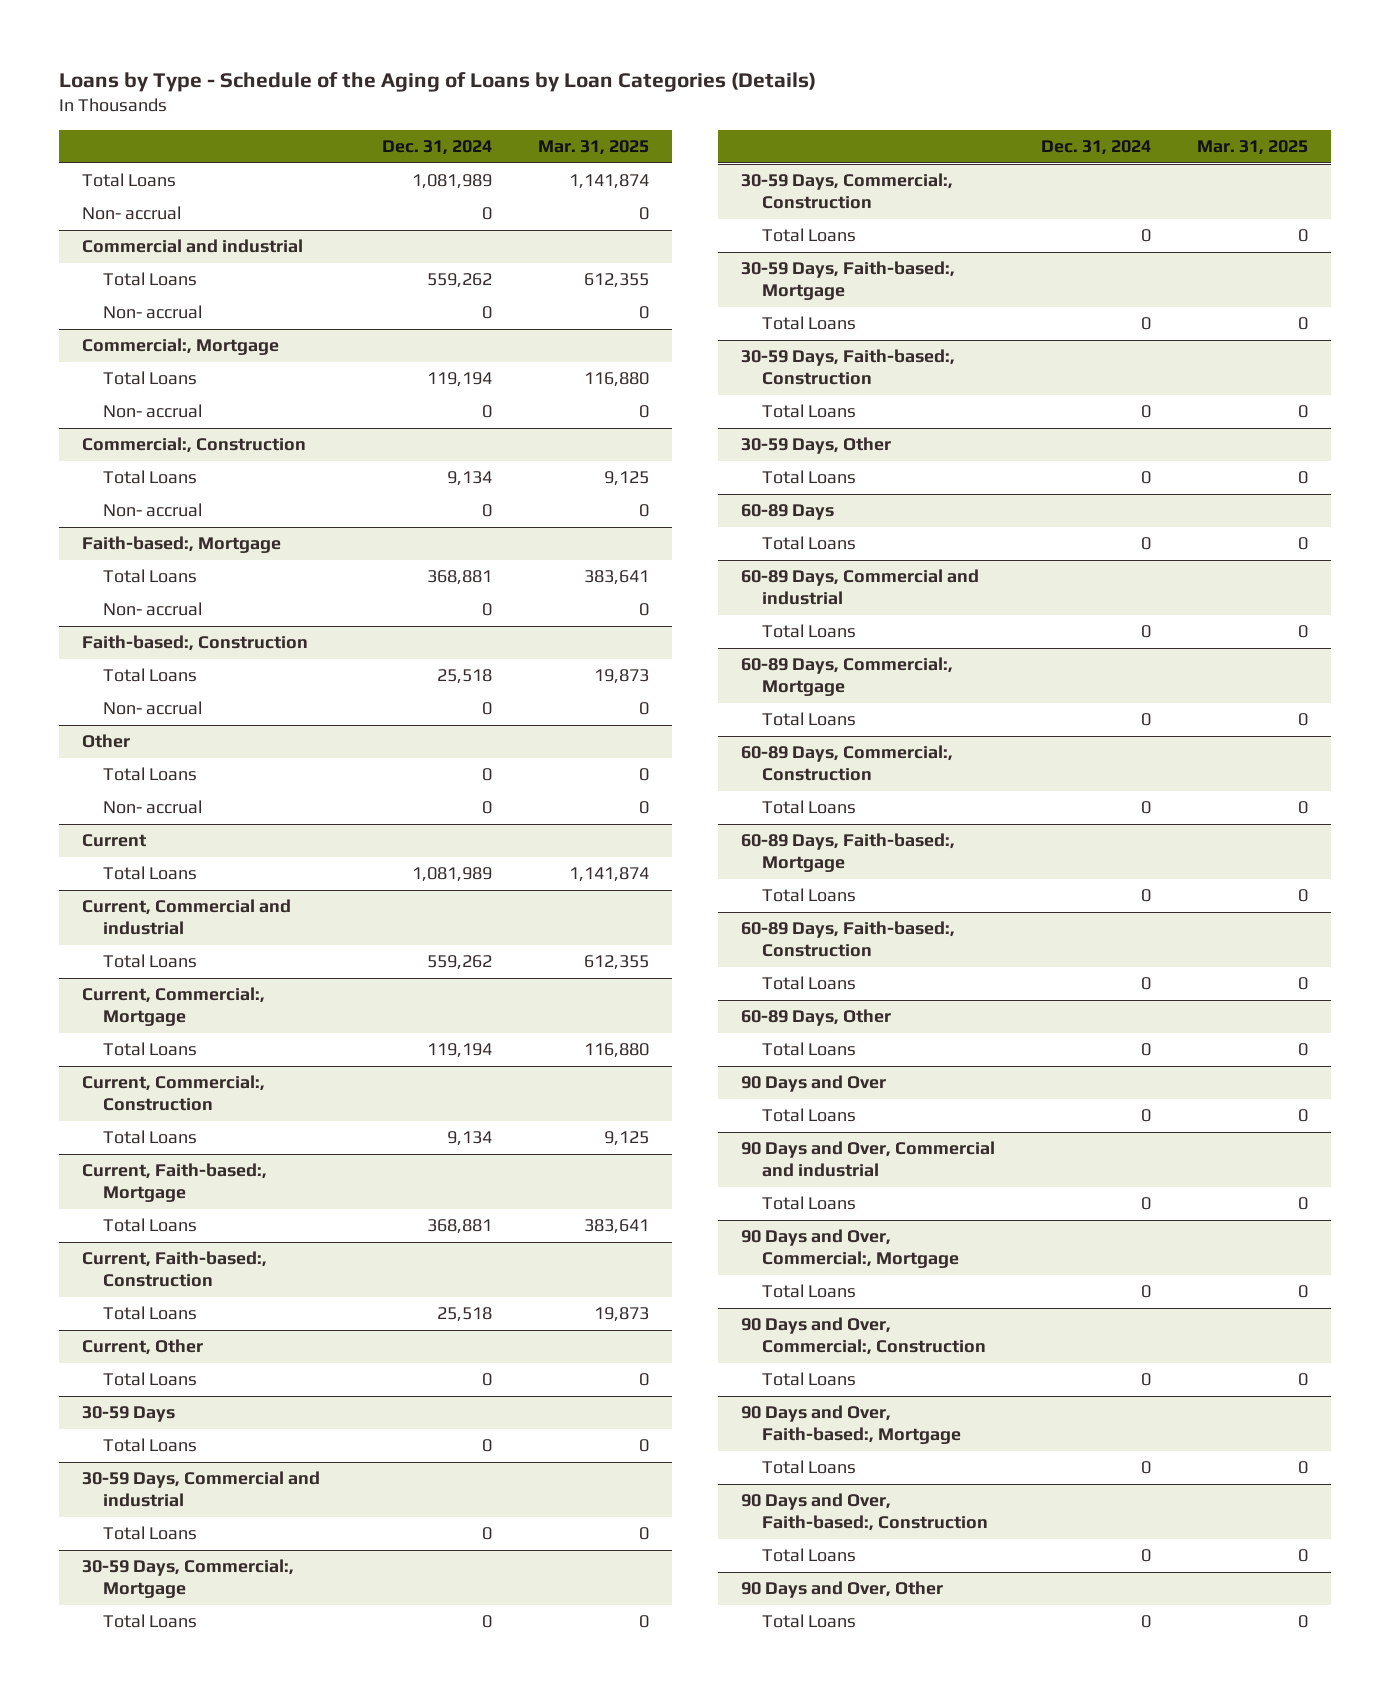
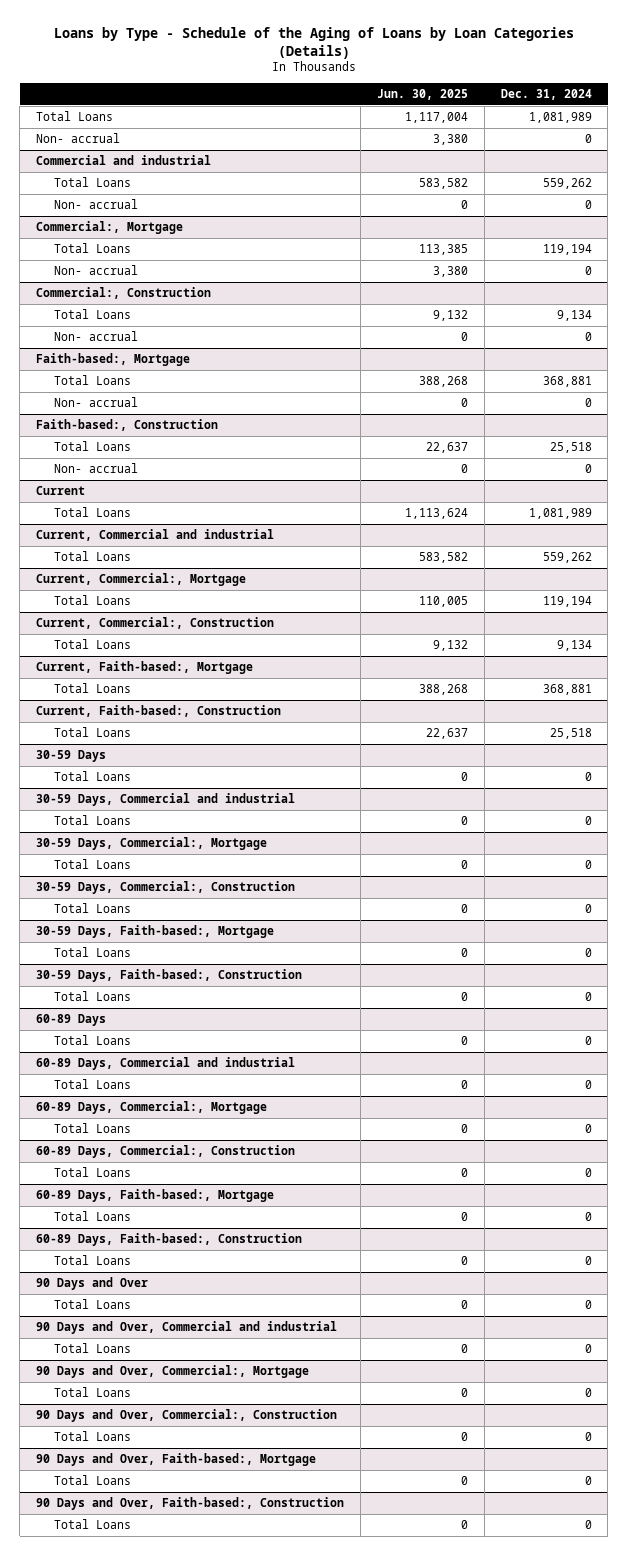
- | Dec. 31, 2024 | Mar. 31, 2025
+ | Jun. 30, 2025 | Dec. 31, 2024
- Other
- Total Loans | 0 | 0
- Non- accrual | 0 | 0
- Current, Other
- Total Loans | 0 | 0
- 30-59 Days, Other
- Total Loans | 0 | 0
- 60-89 Days, Other
- Total Loans | 0 | 0
- 90 Days and Over, Other
- Total Loans | 0 | 0

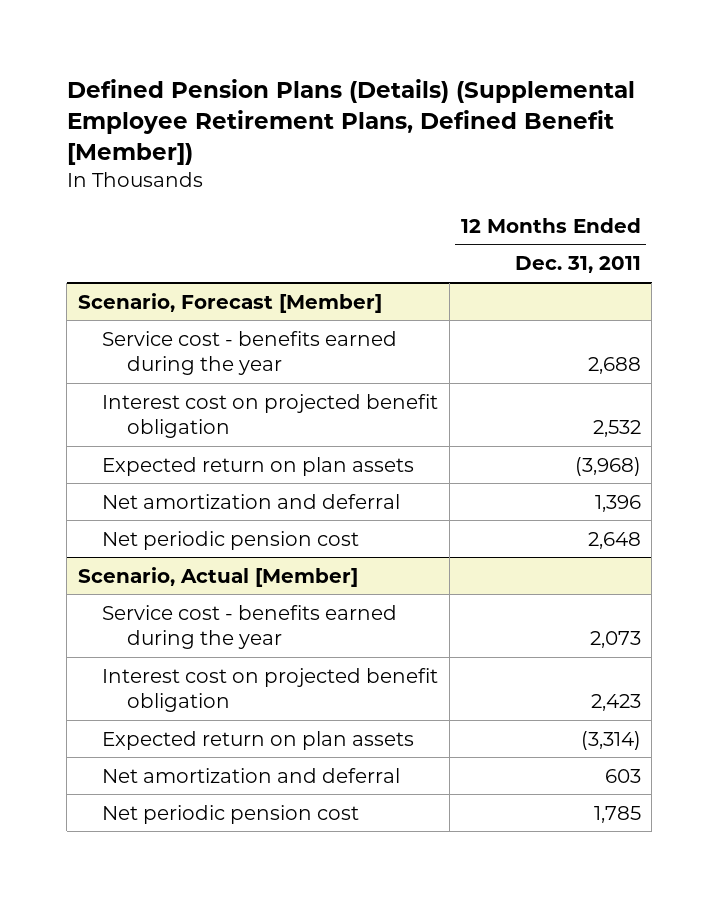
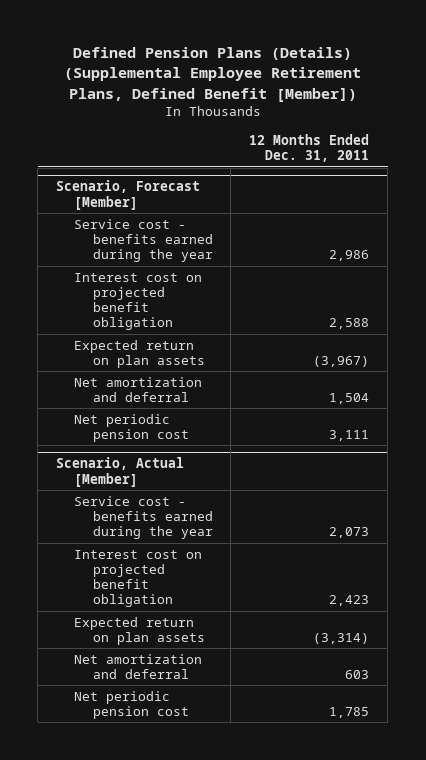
@ Scenario, Forecast [Member]
- Service cost - benefits earned during the year | 2,688
- Interest cost on projected benefit obligation | 2,532
- Expected return on plan assets | (3,968)
- Net amortization and deferral | 1,396
- Net periodic pension cost | 2,648
+ Service cost - benefits earned during the year | 2,986
+ Interest cost on projected benefit obligation | 2,588
+ Expected return on plan assets | (3,967)
+ Net amortization and deferral | 1,504
+ Net periodic pension cost | 3,111

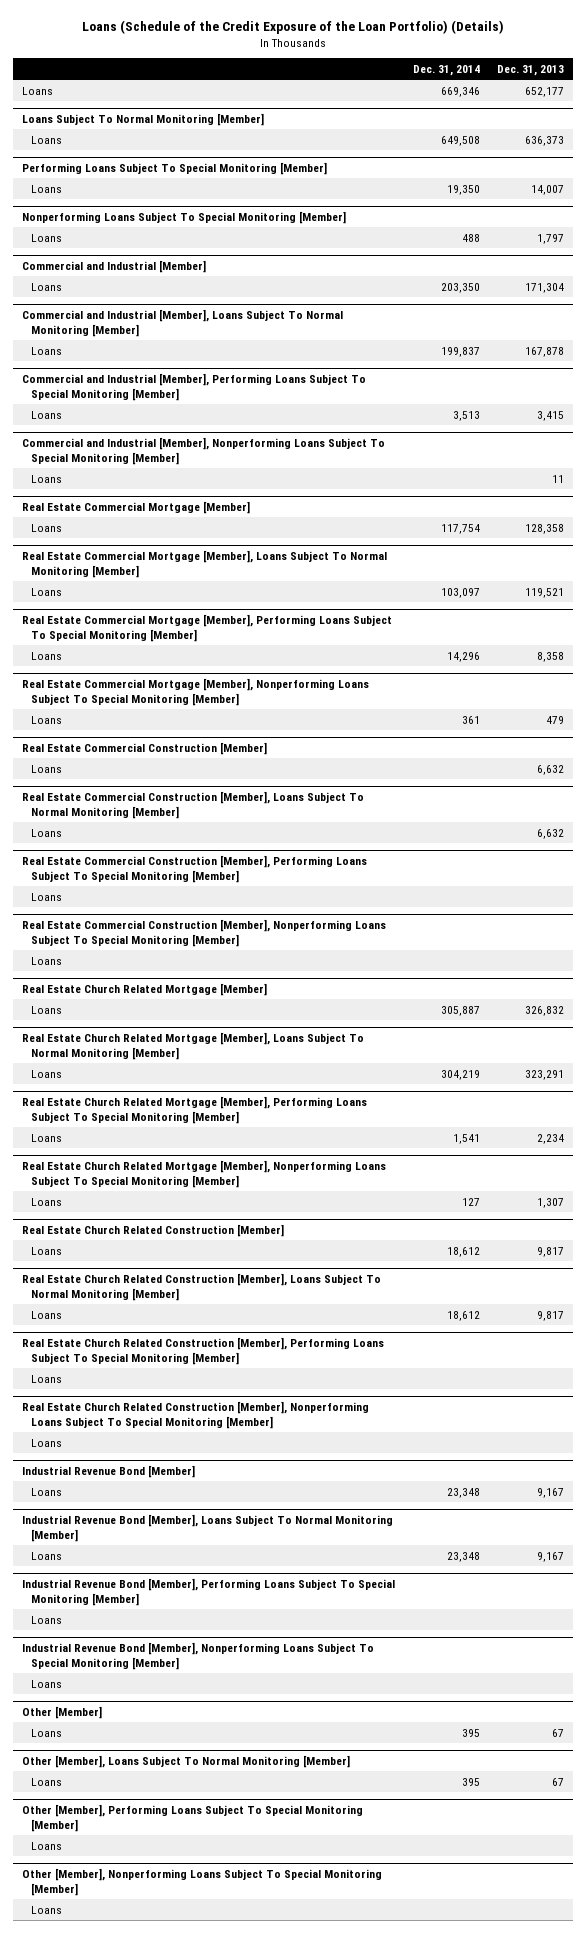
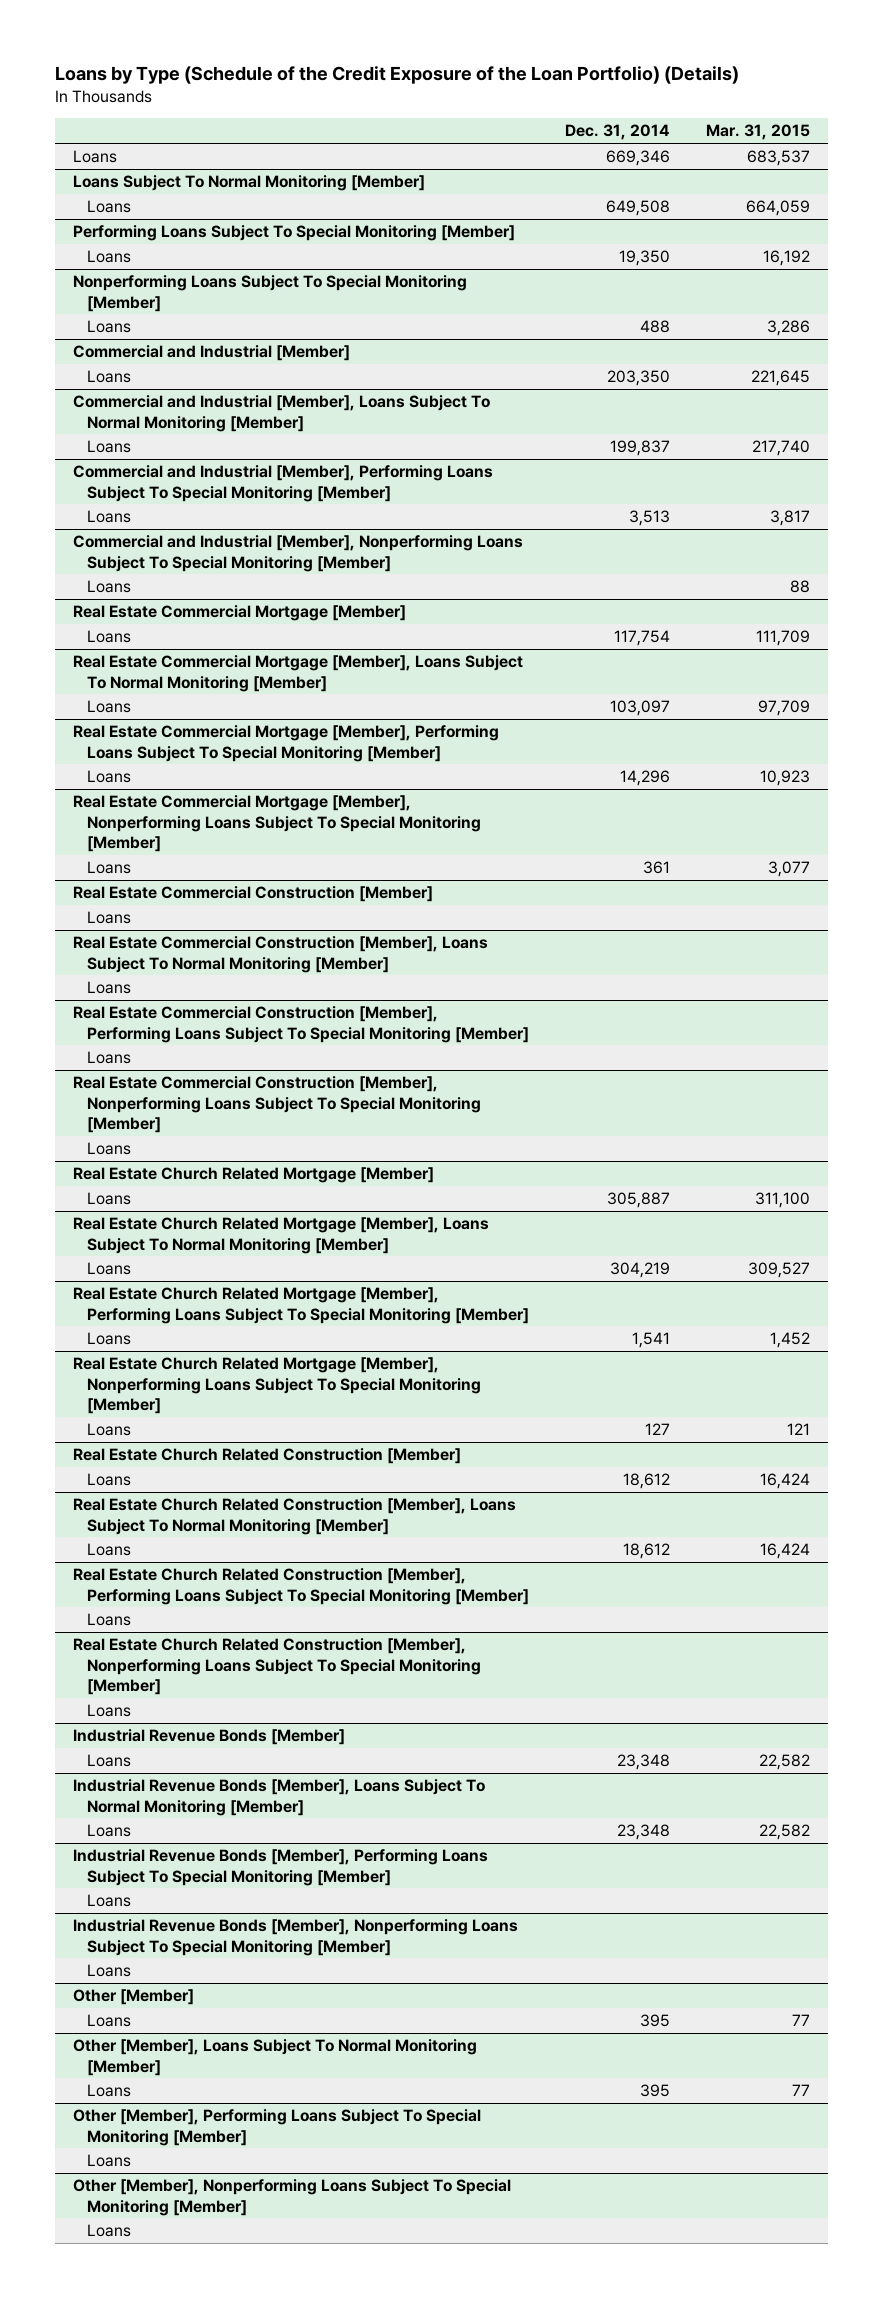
- Loans (Schedule of the Credit Exposure of the Loan Portfolio) (Details)
+ Loans by Type (Schedule of the Credit Exposure of the Loan Portfolio) (Details)
- | Dec. 31, 2014 | Dec. 31, 2013
+ | Dec. 31, 2014 | Mar. 31, 2015
- Industrial Revenue Bond [Member]
+ Industrial Revenue Bonds [Member]
- Industrial Revenue Bond [Member], Loans Subject To Normal Monitoring [Member]
+ Industrial Revenue Bonds [Member], Loans Subject To Normal Monitoring [Member]
- Industrial Revenue Bond [Member], Performing Loans Subject To Special Monitoring [Member]
+ Industrial Revenue Bonds [Member], Performing Loans Subject To Special Monitoring [Member]
- Industrial Revenue Bond [Member], Nonperforming Loans Subject To Special Monitoring [Member]
+ Industrial Revenue Bonds [Member], Nonperforming Loans Subject To Special Monitoring [Member]

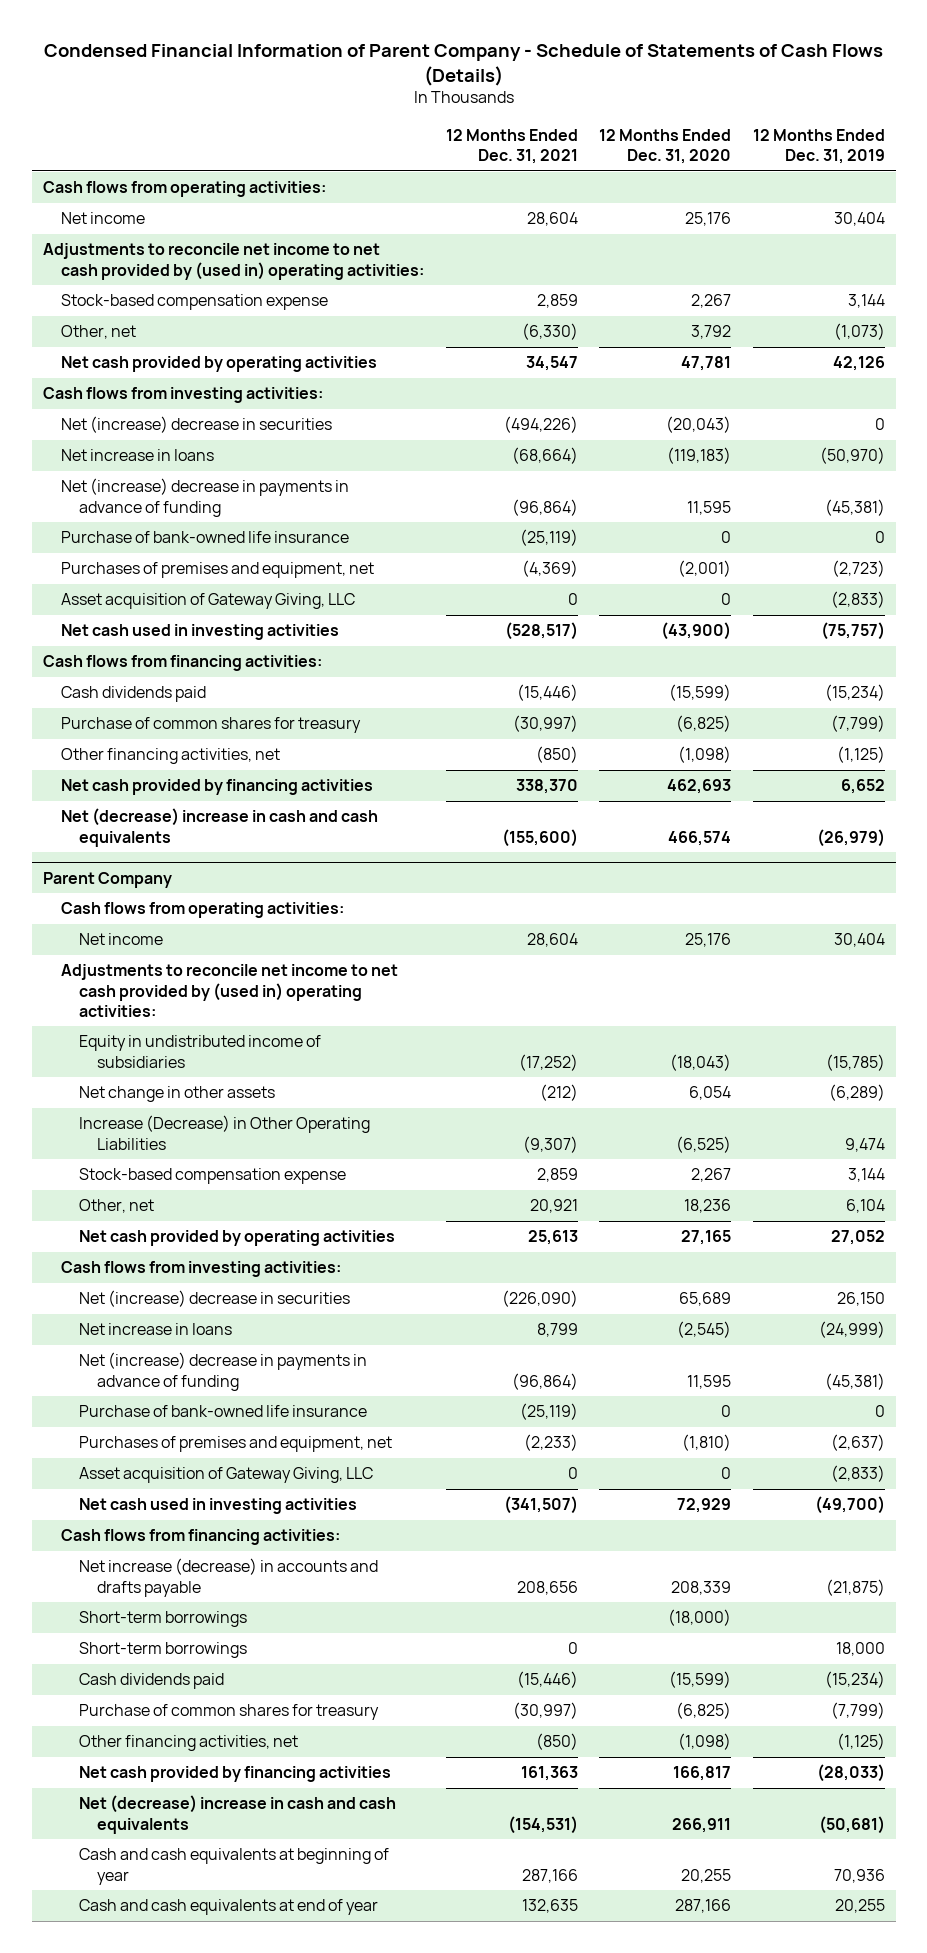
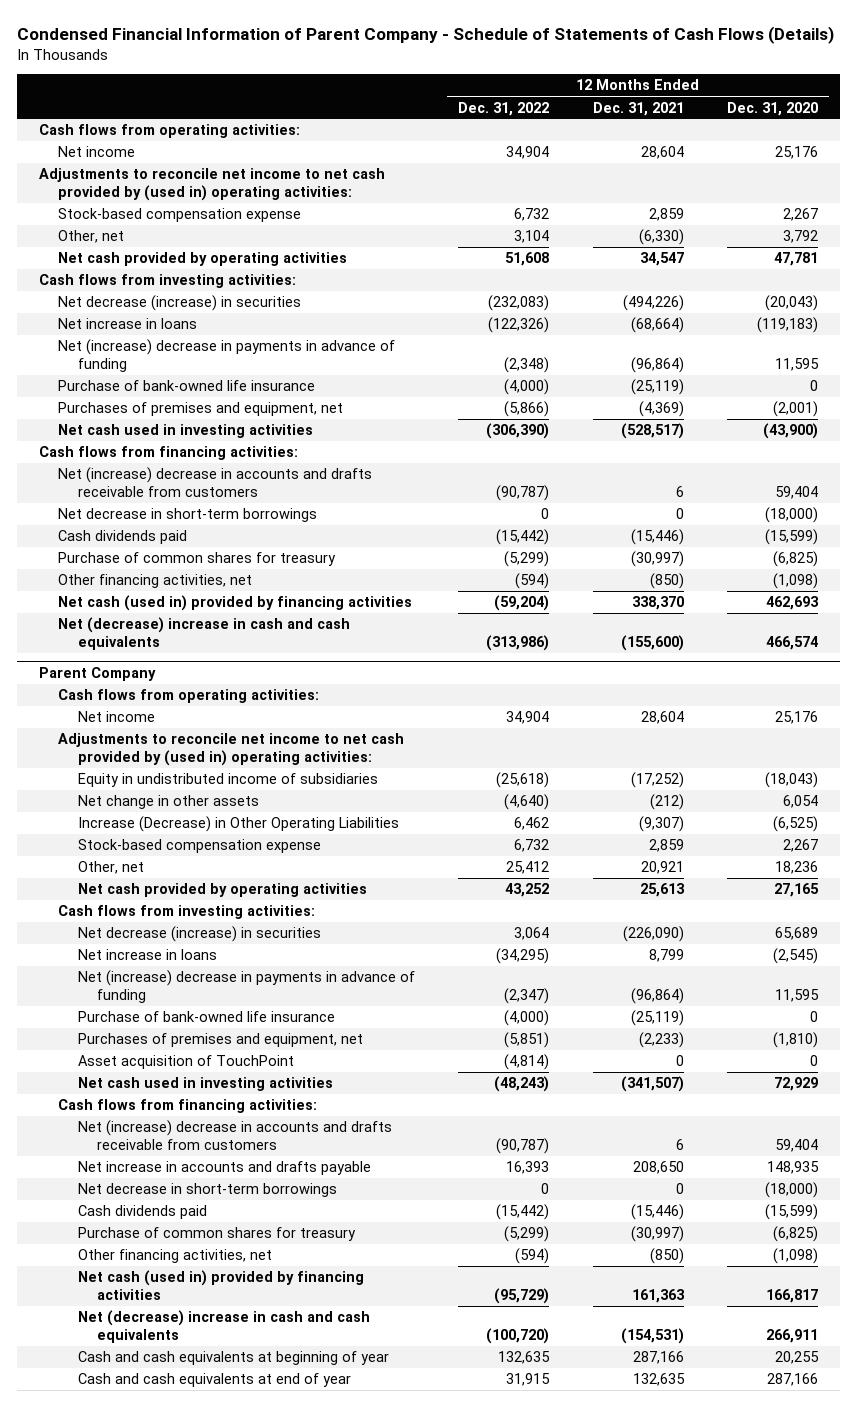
- | 12 Months Ended Dec. 31, 2021 | 12 Months Ended Dec. 31, 2020 | 12 Months Ended Dec. 31, 2019
+ | 12 Months Ended Dec. 31, 2022 | 12 Months Ended Dec. 31, 2021 | 12 Months Ended Dec. 31, 2020
- Net (increase) decrease in securities | (494,226) | (20,043) | 0
+ Net decrease (increase) in securities | (232,083) | (494,226) | (20,043)
- Asset acquisition of Gateway Giving, LLC | 0 | 0 | (2,833)
+ Net (increase) decrease in accounts and drafts receivable from customers | (90,787) | 6 | 59,404
+ Net decrease in short-term borrowings | 0 | 0 | (18,000)
- Net cash provided by financing activities | 338,370 | 462,693 | 6,652
+ Net cash (used in) provided by financing activities | (59,204) | 338,370 | 462,693
@ Parent Company
- Net (increase) decrease in securities | (226,090) | 65,689 | 26,150
+ Net decrease (increase) in securities | 3,064 | (226,090) | 65,689
- Asset acquisition of Gateway Giving, LLC | 0 | 0 | (2,833)
+ Asset acquisition of TouchPoint | (4,814) | 0 | 0
- Net increase (decrease) in accounts and drafts payable | 208,656 | 208,339 | (21,875)
- Short-term borrowings | | (18,000) |
- Short-term borrowings | 0 | | 18,000
+ Net (increase) decrease in accounts and drafts receivable from customers | (90,787) | 6 | 59,404
+ Net increase in accounts and drafts payable | 16,393 | 208,650 | 148,935
+ Net decrease in short-term borrowings | 0 | 0 | (18,000)
- Net cash provided by financing activities | 161,363 | 166,817 | (28,033)
+ Net cash (used in) provided by financing activities | (95,729) | 161,363 | 166,817

